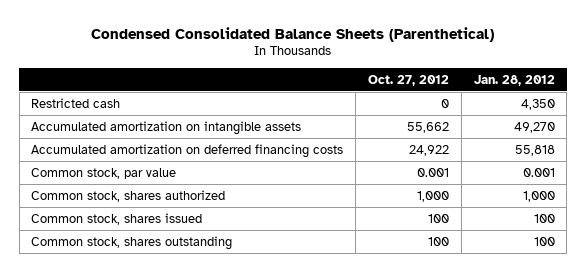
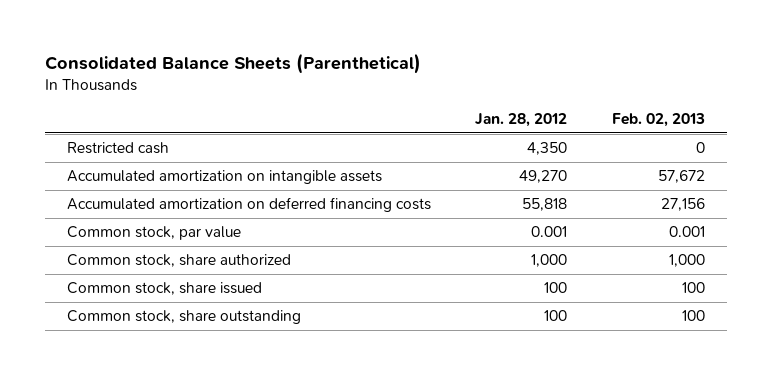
- Condensed Consolidated Balance Sheets (Parenthetical)
+ Consolidated Balance Sheets (Parenthetical)
- | Oct. 27, 2012 | Jan. 28, 2012
+ | Jan. 28, 2012 | Feb. 02, 2013
- Common stock, shares authorized | 1,000 | 1,000
- Common stock, shares issued | 100 | 100
- Common stock, shares outstanding | 100 | 100
+ Common stock, share authorized | 1,000 | 1,000
+ Common stock, share issued | 100 | 100
+ Common stock, share outstanding | 100 | 100

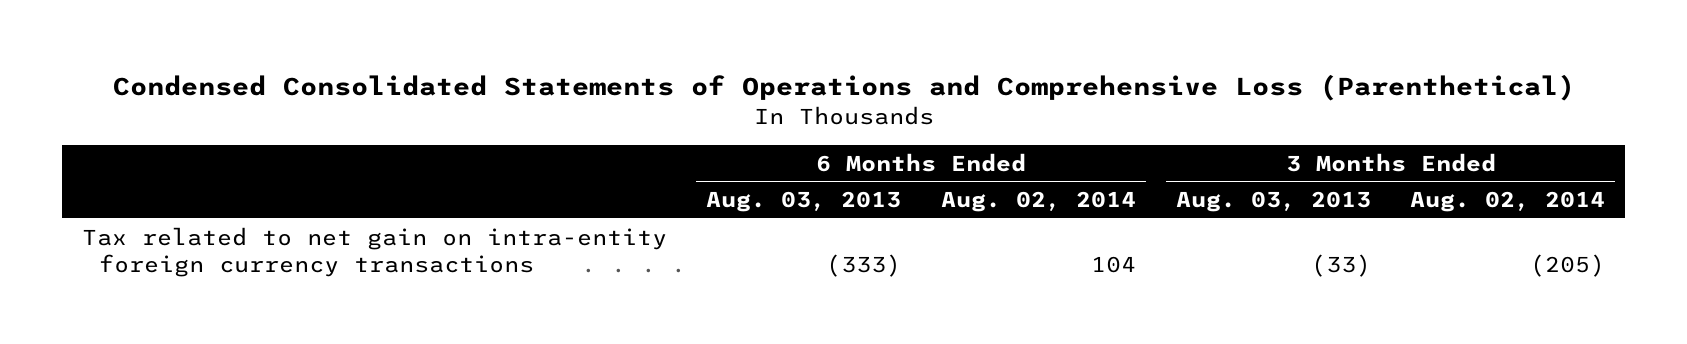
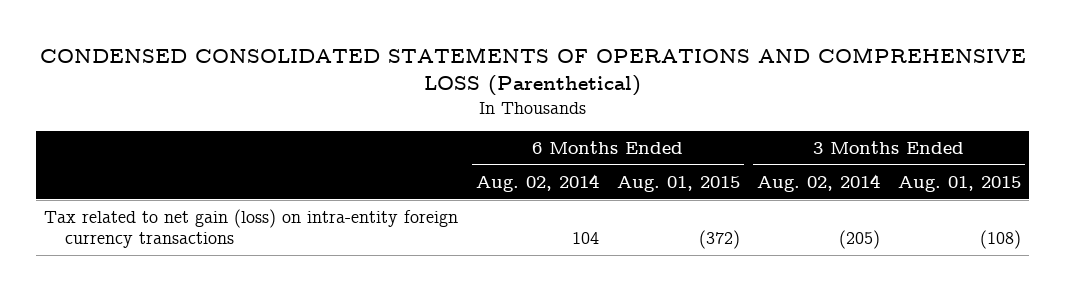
- Condensed Consolidated Statements of Operations and Comprehensive Loss (Parenthetical)
+ CONDENSED CONSOLIDATED STATEMENTS OF OPERATIONS AND COMPREHENSIVE LOSS (Parenthetical)
- | 6 Months Ended Aug. 03, 2013 | 6 Months Ended Aug. 02, 2014 | 3 Months Ended Aug. 03, 2013 | 3 Months Ended Aug. 02, 2014
+ | 6 Months Ended Aug. 02, 2014 | 6 Months Ended Aug. 01, 2015 | 3 Months Ended Aug. 02, 2014 | 3 Months Ended Aug. 01, 2015
- Tax related to net gain on intra-entity foreign currency transactions | (333) | 104 | (33) | (205)
+ Tax related to net gain (loss) on intra-entity foreign currency transactions | 104 | (372) | (205) | (108)

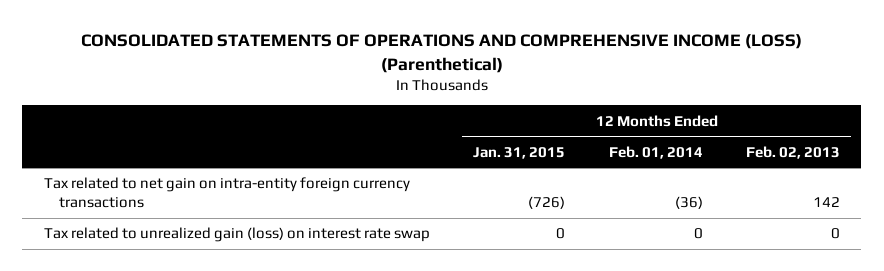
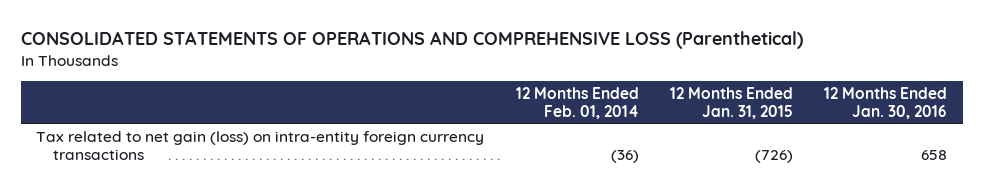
- CONSOLIDATED STATEMENTS OF OPERATIONS AND COMPREHENSIVE INCOME (LOSS) (Parenthetical)
+ CONSOLIDATED STATEMENTS OF OPERATIONS AND COMPREHENSIVE LOSS (Parenthetical)
- | 12 Months Ended Jan. 31, 2015 | 12 Months Ended Feb. 01, 2014 | 12 Months Ended Feb. 02, 2013
+ | 12 Months Ended Feb. 01, 2014 | 12 Months Ended Jan. 31, 2015 | 12 Months Ended Jan. 30, 2016
- Tax related to net gain on intra-entity foreign currency transactions | (726) | (36) | 142
- Tax related to unrealized gain (loss) on interest rate swap | 0 | 0 | 0
+ Tax related to net gain (loss) on intra-entity foreign currency transactions | (36) | (726) | 658

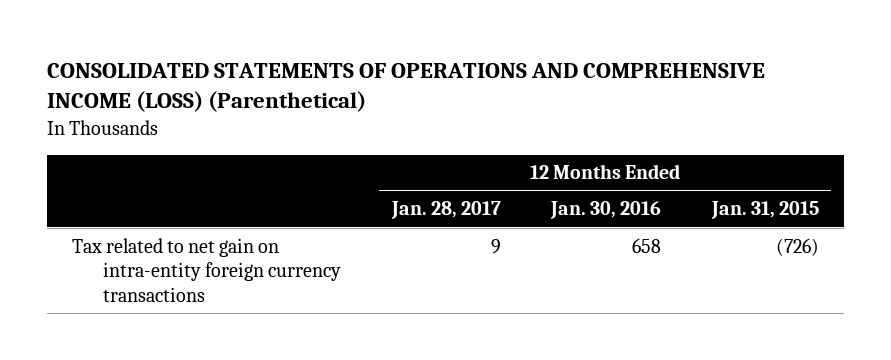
- CONSOLIDATED STATEMENTS OF OPERATIONS AND COMPREHENSIVE LOSS (Parenthetical)
+ CONSOLIDATED STATEMENTS OF OPERATIONS AND COMPREHENSIVE INCOME (LOSS) (Parenthetical)
- | 12 Months Ended Feb. 01, 2014 | 12 Months Ended Jan. 31, 2015 | 12 Months Ended Jan. 30, 2016
+ | 12 Months Ended Jan. 28, 2017 | 12 Months Ended Jan. 30, 2016 | 12 Months Ended Jan. 31, 2015
- Tax related to net gain (loss) on intra-entity foreign currency transactions | (36) | (726) | 658
+ Tax related to net gain on intra-entity foreign currency transactions | 9 | 658 | (726)

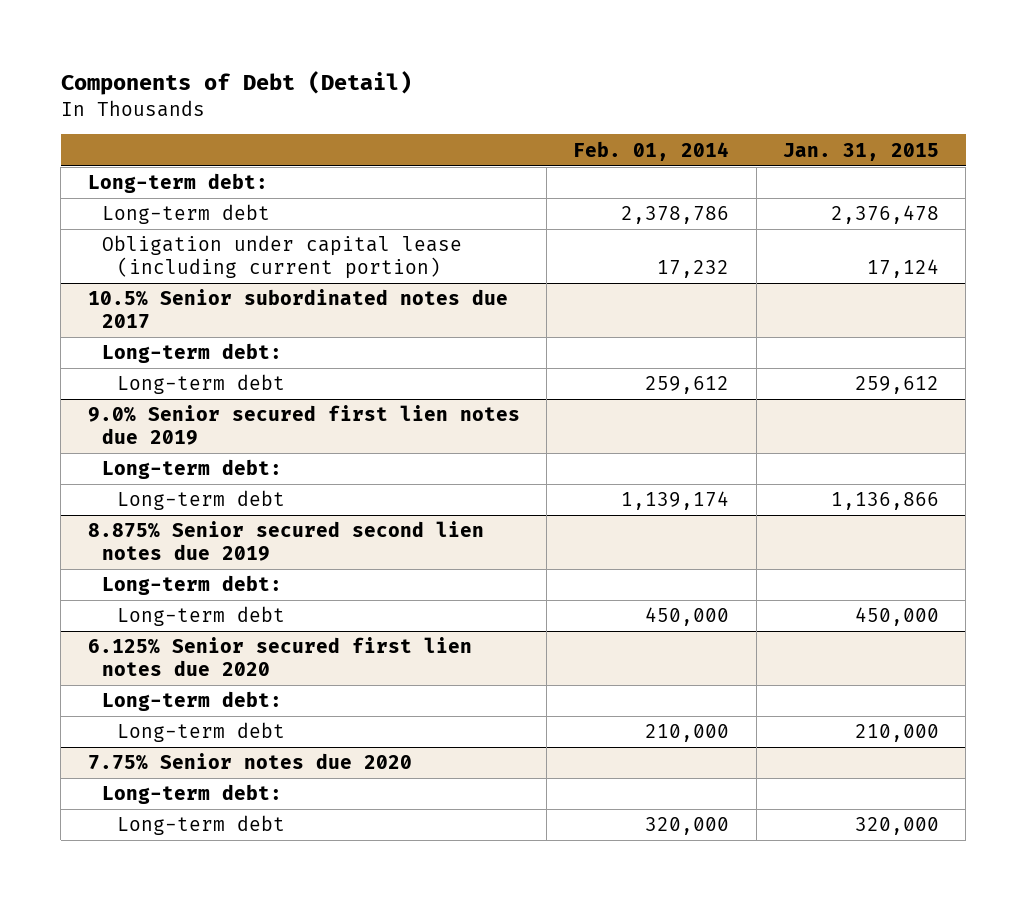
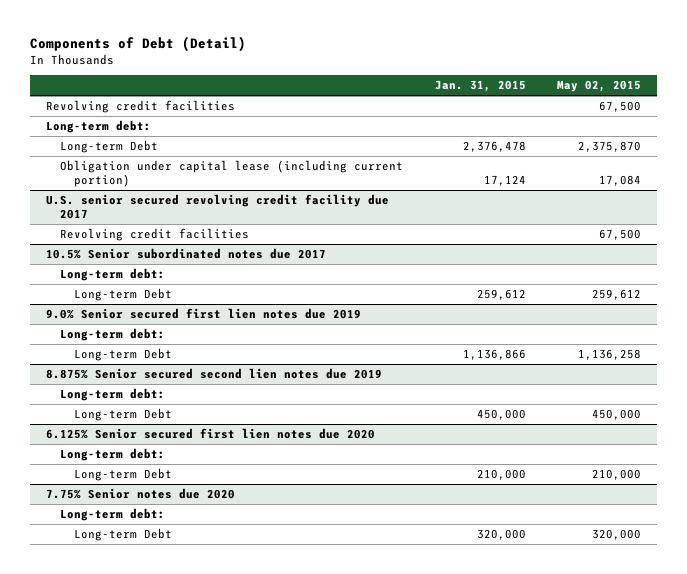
- | Feb. 01, 2014 | Jan. 31, 2015
+ | Jan. 31, 2015 | May 02, 2015
+ Revolving credit facilities | | 67,500
- Long-term debt | 2,378,786 | 2,376,478
+ Long-term Debt | 2,376,478 | 2,375,870
+ U.S. senior secured revolving credit facility due 2017
+ Revolving credit facilities | | 67,500
@ 10.5% Senior subordinated notes due 2017
- Long-term debt | 259,612 | 259,612
+ Long-term Debt | 259,612 | 259,612
@ 9.0% Senior secured first lien notes due 2019
- Long-term debt | 1,139,174 | 1,136,866
+ Long-term Debt | 1,136,866 | 1,136,258
@ 8.875% Senior secured second lien notes due 2019
- Long-term debt | 450,000 | 450,000
+ Long-term Debt | 450,000 | 450,000
@ 6.125% Senior secured first lien notes due 2020
- Long-term debt | 210,000 | 210,000
+ Long-term Debt | 210,000 | 210,000
@ 7.75% Senior notes due 2020
- Long-term debt | 320,000 | 320,000
+ Long-term Debt | 320,000 | 320,000

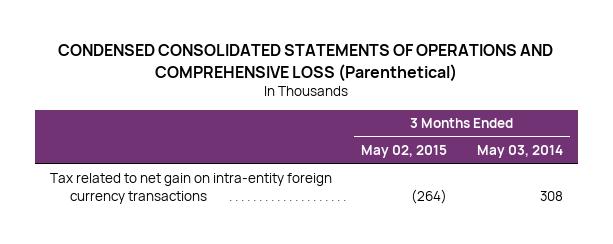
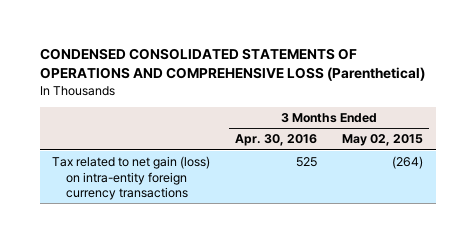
- | 3 Months Ended May 02, 2015 | 3 Months Ended May 03, 2014
+ | 3 Months Ended Apr. 30, 2016 | 3 Months Ended May 02, 2015
- Tax related to net gain on intra-entity foreign currency transactions | (264) | 308
+ Tax related to net gain (loss) on intra-entity foreign currency transactions | 525 | (264)

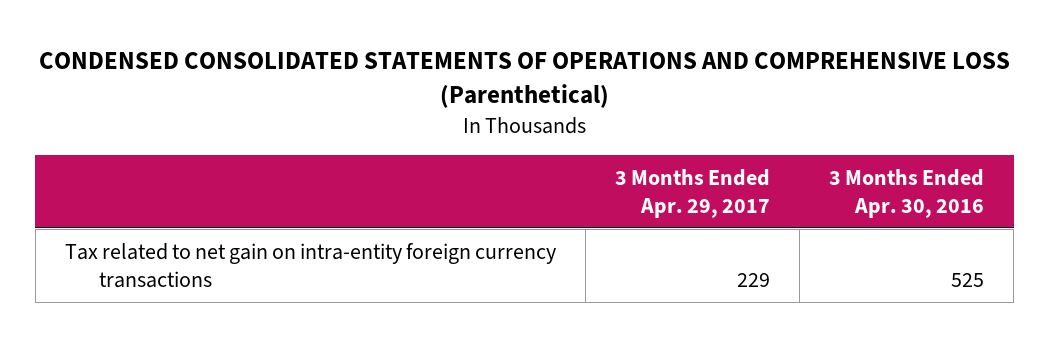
- | 3 Months Ended Apr. 30, 2016 | 3 Months Ended May 02, 2015
+ | 3 Months Ended Apr. 29, 2017 | 3 Months Ended Apr. 30, 2016
- Tax related to net gain (loss) on intra-entity foreign currency transactions | 525 | (264)
+ Tax related to net gain on intra-entity foreign currency transactions | 229 | 525

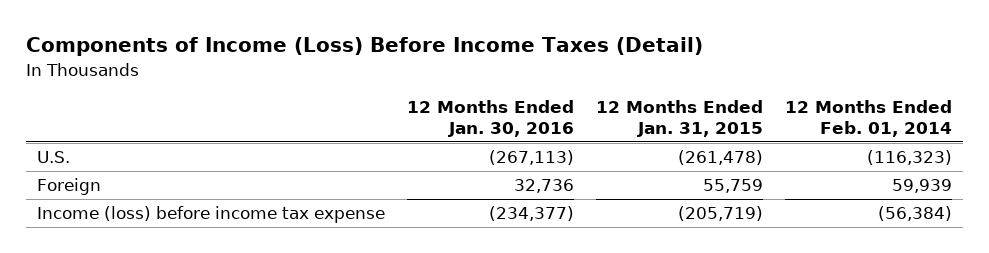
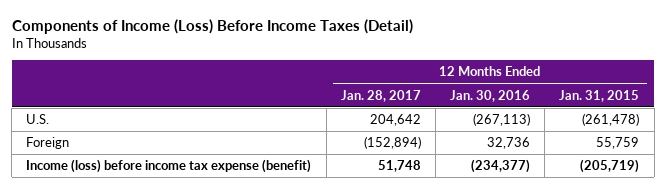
- | 12 Months Ended Jan. 30, 2016 | 12 Months Ended Jan. 31, 2015 | 12 Months Ended Feb. 01, 2014
+ | 12 Months Ended Jan. 28, 2017 | 12 Months Ended Jan. 30, 2016 | 12 Months Ended Jan. 31, 2015
- Income (loss) before income tax expense | (234,377) | (205,719) | (56,384)
+ Income (loss) before income tax expense (benefit) | 51,748 | (234,377) | (205,719)

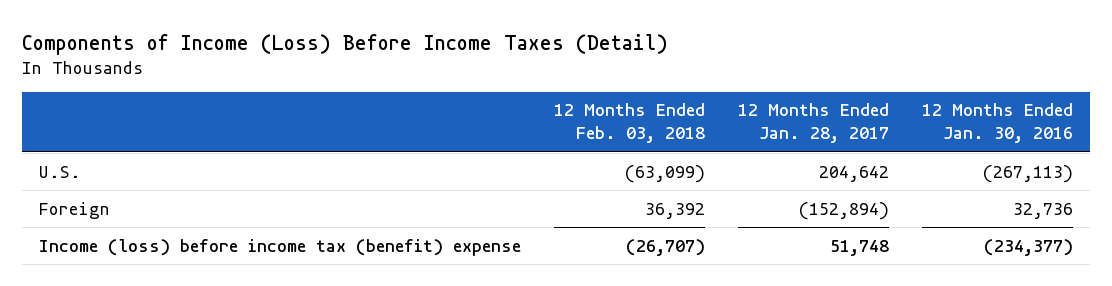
- | 12 Months Ended Jan. 28, 2017 | 12 Months Ended Jan. 30, 2016 | 12 Months Ended Jan. 31, 2015
+ | 12 Months Ended Feb. 03, 2018 | 12 Months Ended Jan. 28, 2017 | 12 Months Ended Jan. 30, 2016
- Income (loss) before income tax expense (benefit) | 51,748 | (234,377) | (205,719)
+ Income (loss) before income tax (benefit) expense | (26,707) | 51,748 | (234,377)

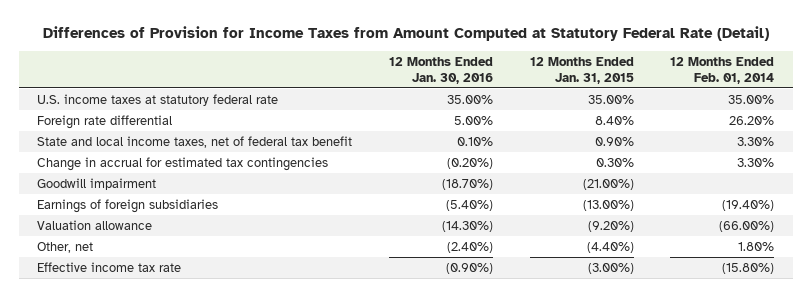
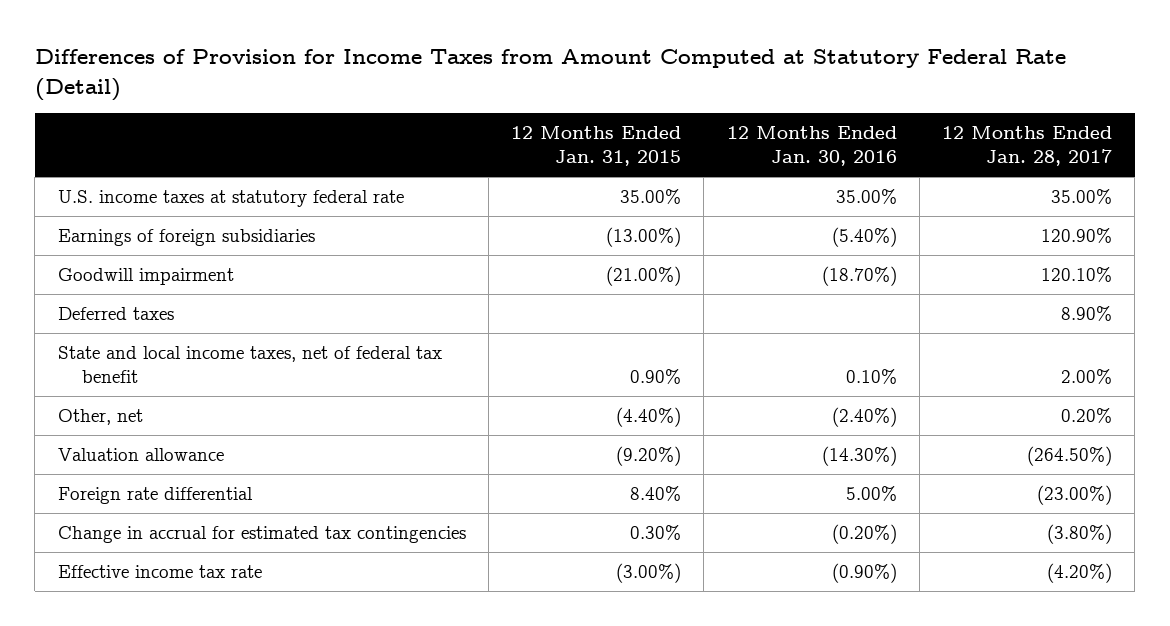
- | 12 Months Ended Jan. 30, 2016 | 12 Months Ended Jan. 31, 2015 | 12 Months Ended Feb. 01, 2014
+ | 12 Months Ended Jan. 31, 2015 | 12 Months Ended Jan. 30, 2016 | 12 Months Ended Jan. 28, 2017
moved down: Goodwill impairment | (21.00%) | (18.70%) | 120.10%
+ Deferred taxes | | | 8.90%
moved down: State and local income taxes, net of federal tax benefit | 0.90% | 0.10% | 2.00%
moved down: Valuation allowance | (9.20%) | (14.30%) | (264.50%)
moved down: Foreign rate differential | 8.40% | 5.00% | (23.00%)
moved down: Change in accrual for estimated tax contingencies | 0.30% | (0.20%) | (3.80%)

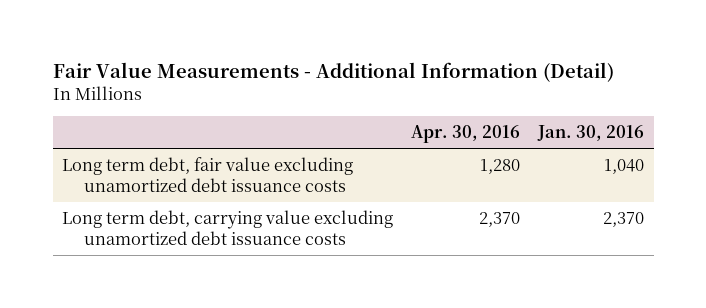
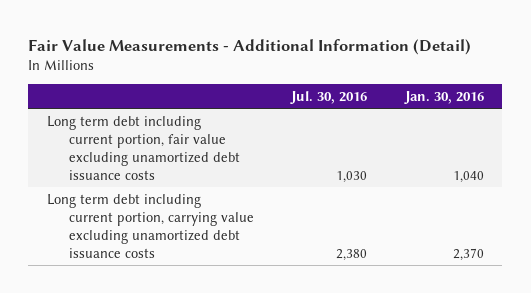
- | Apr. 30, 2016 | Jan. 30, 2016
+ | Jul. 30, 2016 | Jan. 30, 2016
- Long term debt, fair value excluding unamortized debt issuance costs | 1,280 | 1,040
- Long term debt, carrying value excluding unamortized debt issuance costs | 2,370 | 2,370
+ Long term debt including current portion, fair value excluding unamortized debt issuance costs | 1,030 | 1,040
+ Long term debt including current portion, carrying value excluding unamortized debt issuance costs | 2,380 | 2,370

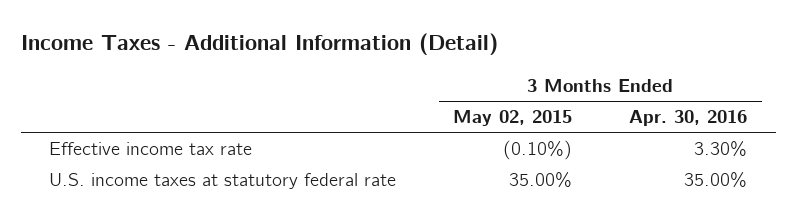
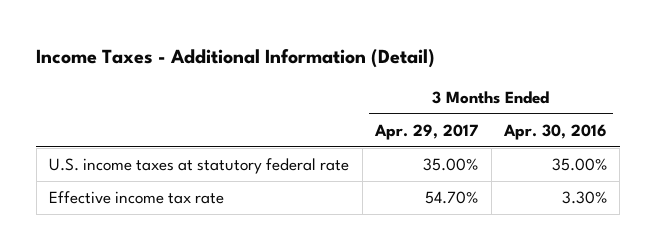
- | 3 Months Ended May 02, 2015 | 3 Months Ended Apr. 30, 2016
+ | 3 Months Ended Apr. 29, 2017 | 3 Months Ended Apr. 30, 2016
moved down: Effective income tax rate | 54.70% | 3.30%

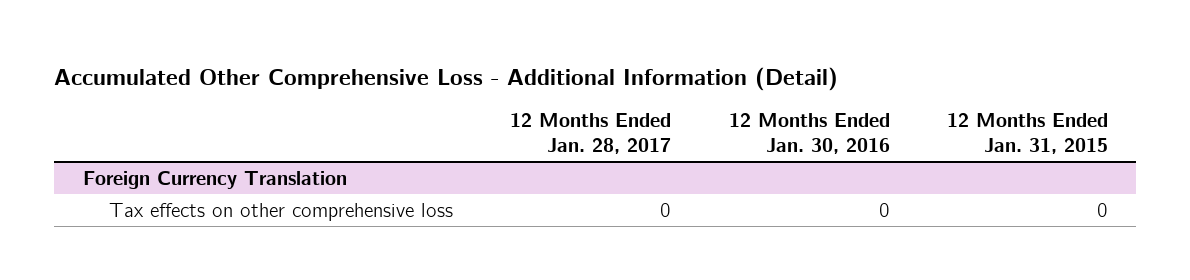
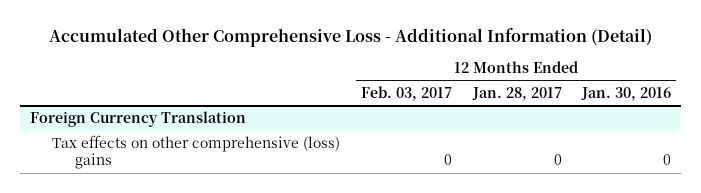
- | 12 Months Ended Jan. 28, 2017 | 12 Months Ended Jan. 30, 2016 | 12 Months Ended Jan. 31, 2015
+ | 12 Months Ended Feb. 03, 2017 | 12 Months Ended Jan. 28, 2017 | 12 Months Ended Jan. 30, 2016
@ Foreign Currency Translation
- Tax effects on other comprehensive loss | 0 | 0 | 0
+ Tax effects on other comprehensive (loss) gains | 0 | 0 | 0

